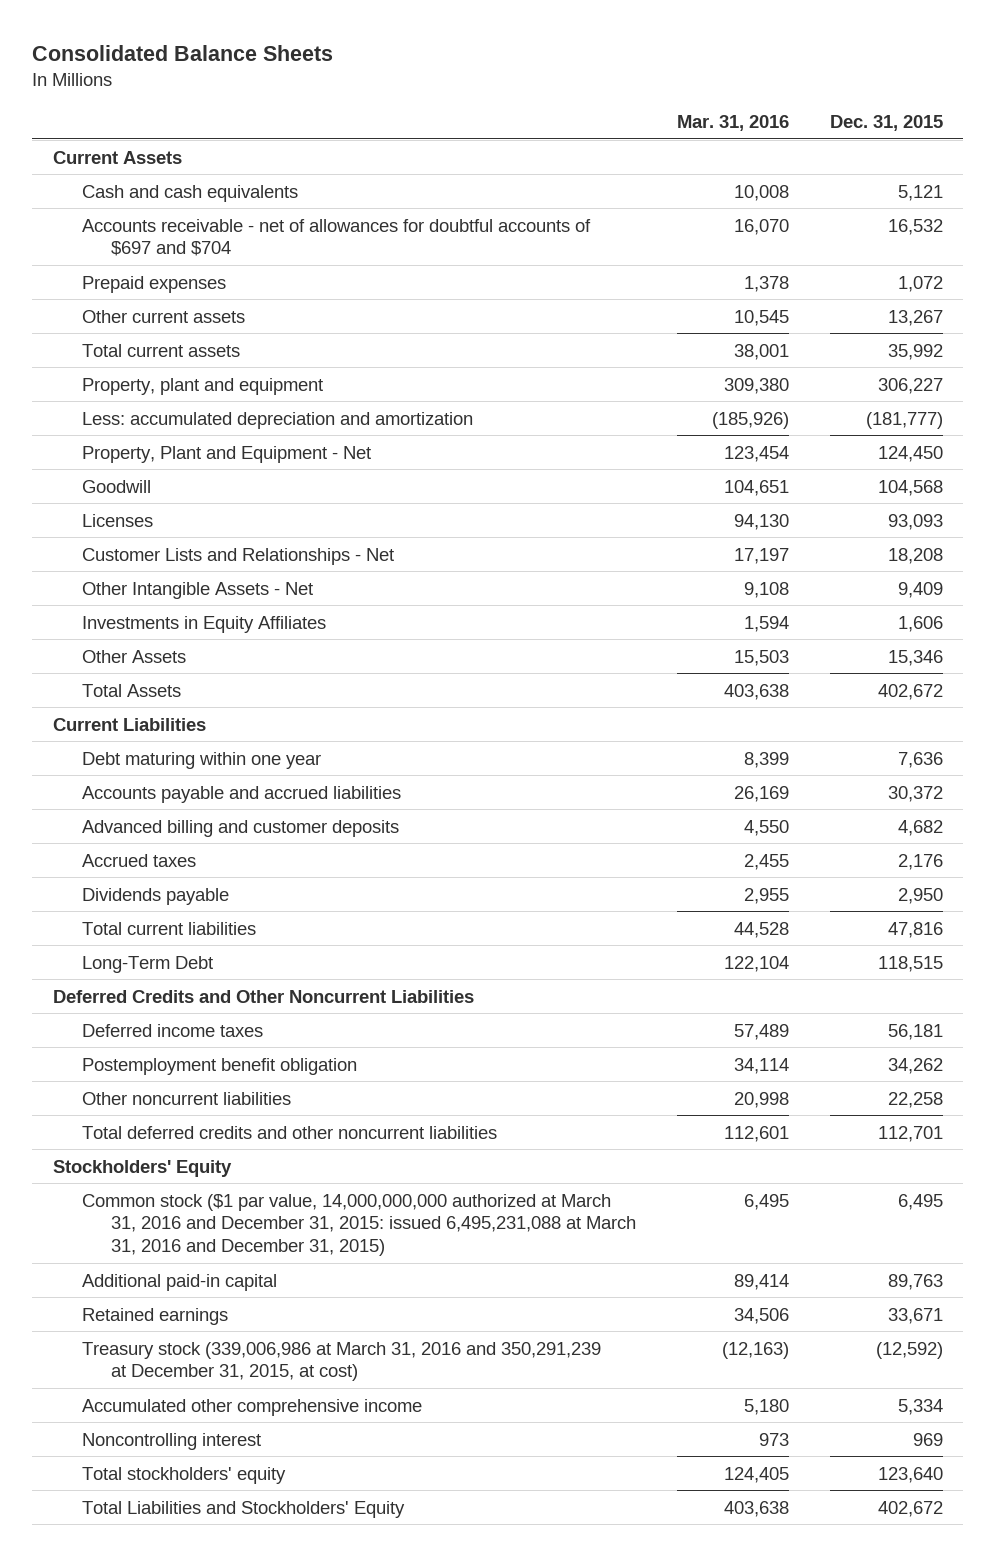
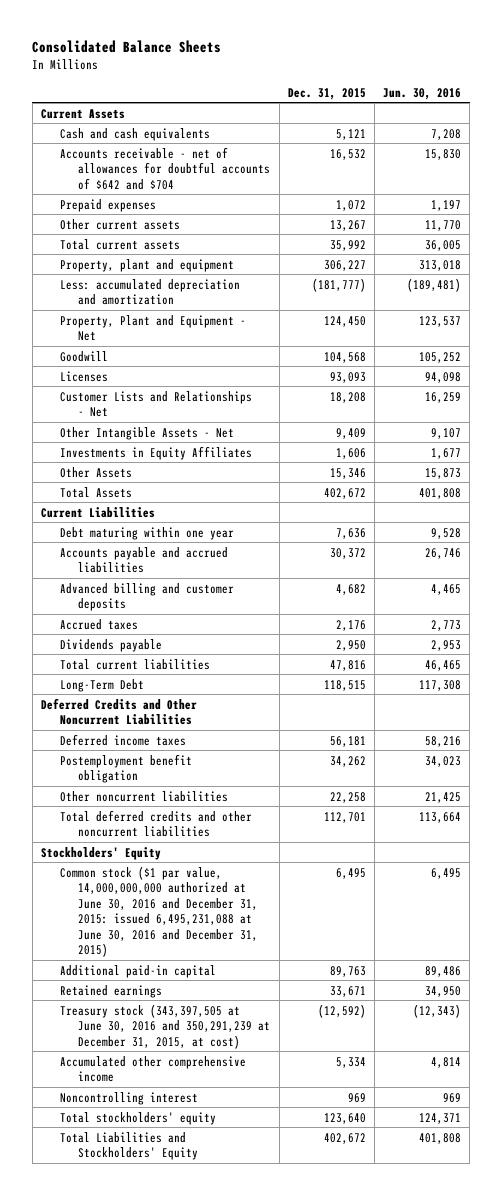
- | Mar. 31, 2016 | Dec. 31, 2015
+ | Dec. 31, 2015 | Jun. 30, 2016
- Accounts receivable - net of allowances for doubtful accounts of $697 and $704 | 16,070 | 16,532
+ Accounts receivable - net of allowances for doubtful accounts of $642 and $704 | 16,532 | 15,830
- Common stock ($1 par value, 14,000,000,000 authorized at March 31, 2016 and December 31, 2015: issued 6,495,231,088 at March 31, 2016 and December 31, 2015) | 6,495 | 6,495
+ Common stock ($1 par value, 14,000,000,000 authorized at June 30, 2016 and December 31, 2015: issued 6,495,231,088 at June 30, 2016 and December 31, 2015) | 6,495 | 6,495
- Treasury stock (339,006,986 at March 31, 2016 and 350,291,239 at December 31, 2015, at cost) | (12,163) | (12,592)
+ Treasury stock (343,397,505 at June 30, 2016 and 350,291,239 at December 31, 2015, at cost) | (12,592) | (12,343)

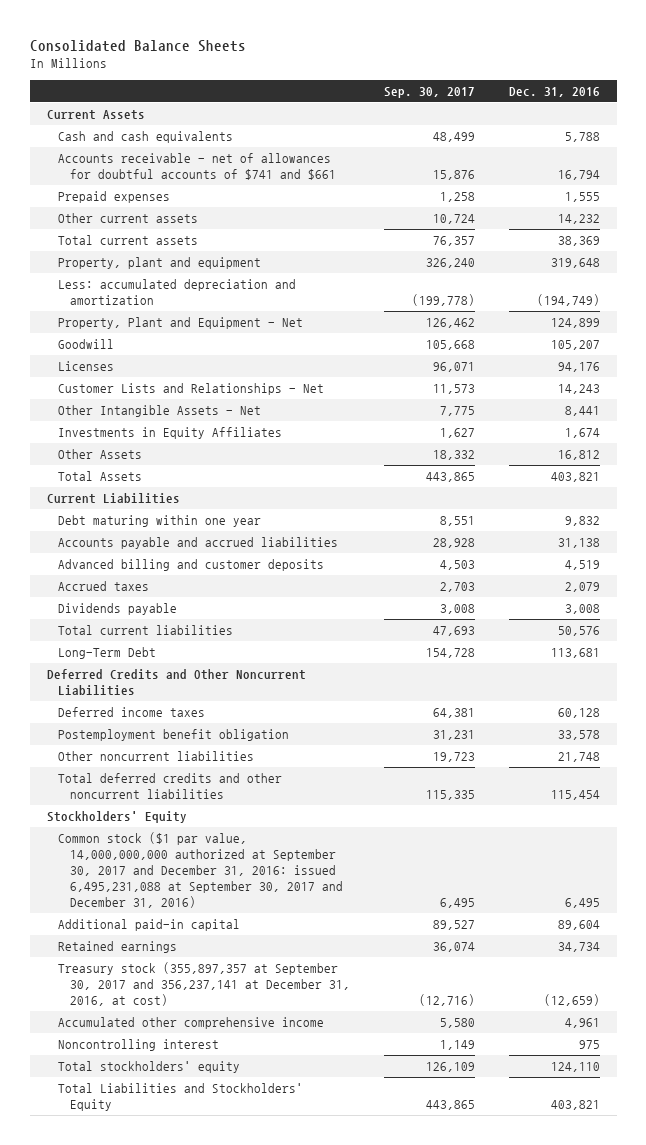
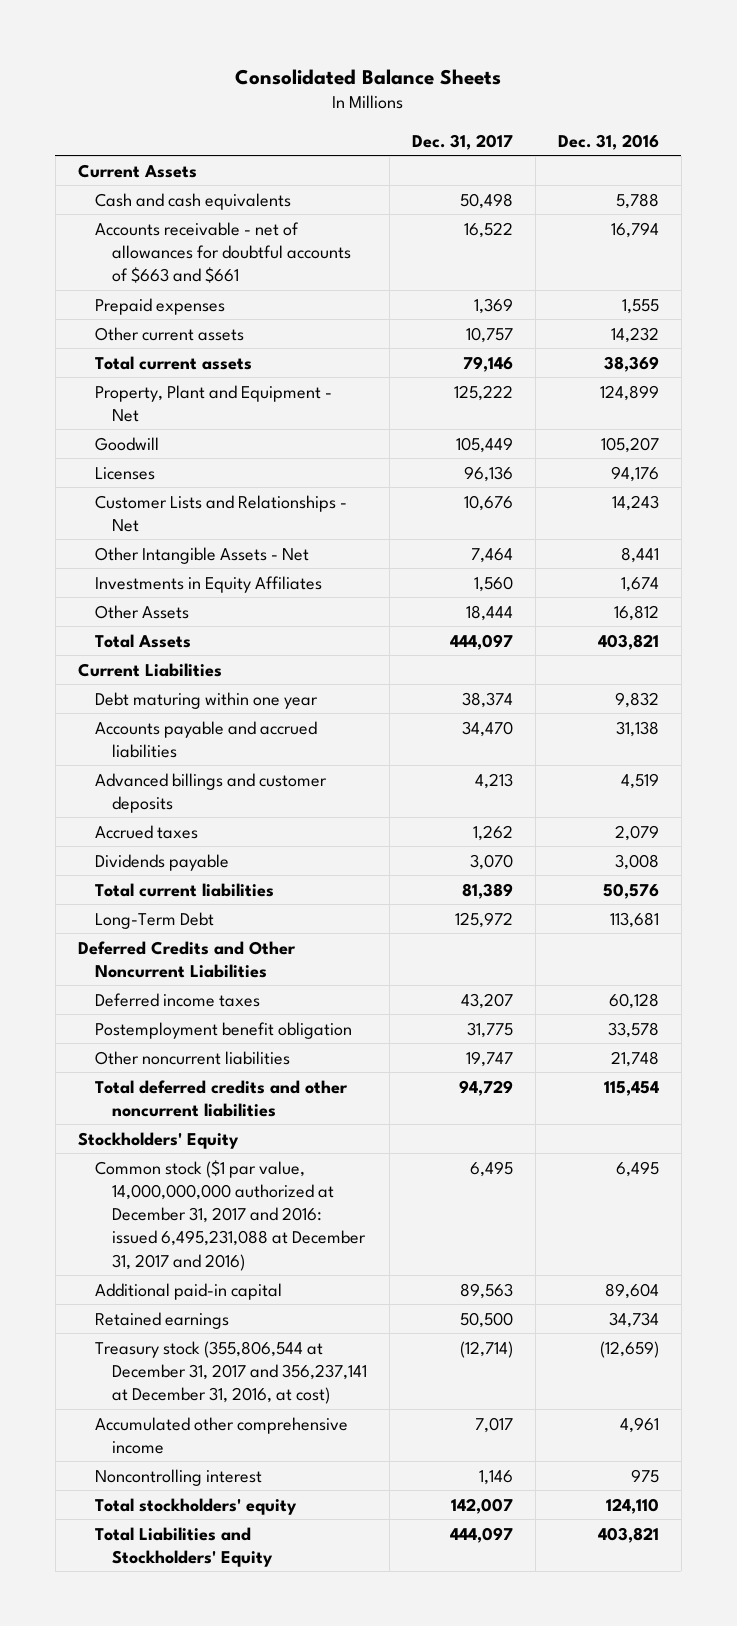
- | Sep. 30, 2017 | Dec. 31, 2016
+ | Dec. 31, 2017 | Dec. 31, 2016
- Accounts receivable - net of allowances for doubtful accounts of $741 and $661 | 15,876 | 16,794
+ Accounts receivable - net of allowances for doubtful accounts of $663 and $661 | 16,522 | 16,794
- Property, plant and equipment | 326,240 | 319,648
- Less: accumulated depreciation and amortization | (199,778) | (194,749)
- Advanced billing and customer deposits | 4,503 | 4,519
+ Advanced billings and customer deposits | 4,213 | 4,519
- Common stock ($1 par value, 14,000,000,000 authorized at September 30, 2017 and December 31, 2016: issued 6,495,231,088 at September 30, 2017 and December 31, 2016) | 6,495 | 6,495
+ Common stock ($1 par value, 14,000,000,000 authorized at December 31, 2017 and 2016: issued 6,495,231,088 at December 31, 2017 and 2016) | 6,495 | 6,495
- Treasury stock (355,897,357 at September 30, 2017 and 356,237,141 at December 31, 2016, at cost) | (12,716) | (12,659)
+ Treasury stock (355,806,544 at December 31, 2017 and 356,237,141 at December 31, 2016, at cost) | (12,714) | (12,659)

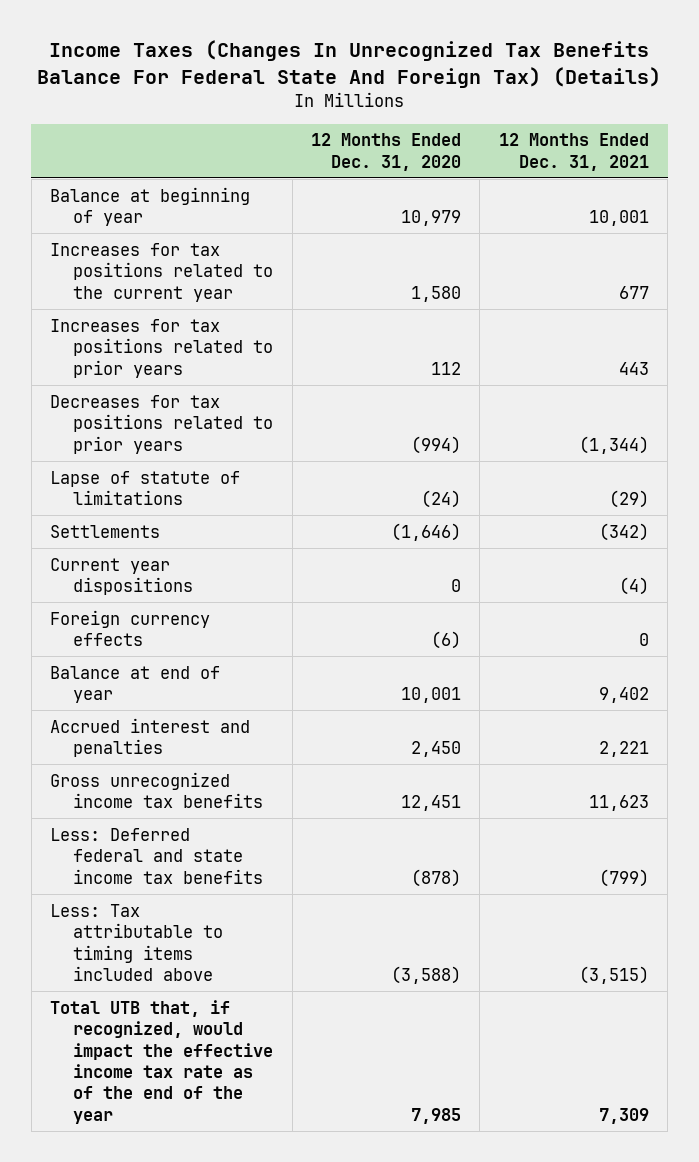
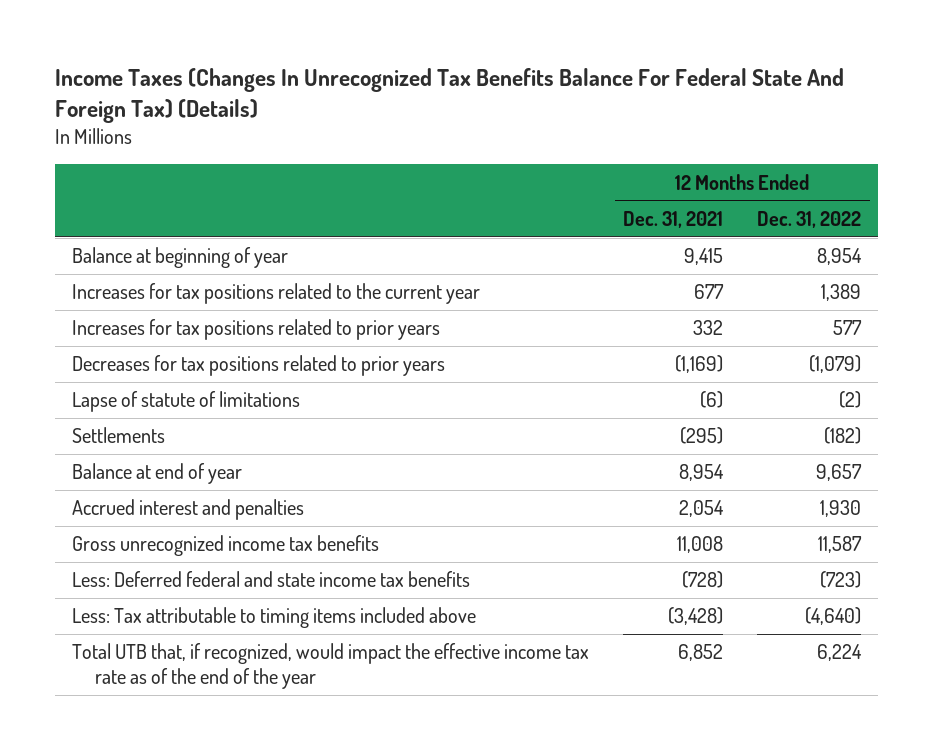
- | 12 Months Ended Dec. 31, 2020 | 12 Months Ended Dec. 31, 2021
+ | 12 Months Ended Dec. 31, 2021 | 12 Months Ended Dec. 31, 2022
- Balance at beginning of year | 10,979 | 10,001
+ Balance at beginning of year | 9,415 | 8,954
- Increases for tax positions related to prior years | 112 | 443
- Decreases for tax positions related to prior years | (994) | (1,344)
- Lapse of statute of limitations | (24) | (29)
- Settlements | (1,646) | (342)
- Current year dispositions | 0 | (4)
- Foreign currency effects | (6) | 0
- Balance at end of year | 10,001 | 9,402
- Accrued interest and penalties | 2,450 | 2,221
- Gross unrecognized income tax benefits | 12,451 | 11,623
- Less: Deferred federal and state income tax benefits | (878) | (799)
- Less: Tax attributable to timing items included above | (3,588) | (3,515)
- Total UTB that, if recognized, would impact the effective income tax rate as of the end of the year | 7,985 | 7,309
+ Increases for tax positions related to prior years | 332 | 577
+ Decreases for tax positions related to prior years | (1,169) | (1,079)
+ Lapse of statute of limitations | (6) | (2)
+ Settlements | (295) | (182)
+ Balance at end of year | 8,954 | 9,657
+ Accrued interest and penalties | 2,054 | 1,930
+ Gross unrecognized income tax benefits | 11,008 | 11,587
+ Less: Deferred federal and state income tax benefits | (728) | (723)
+ Less: Tax attributable to timing items included above | (3,428) | (4,640)
+ Total UTB that, if recognized, would impact the effective income tax rate as of the end of the year | 6,852 | 6,224

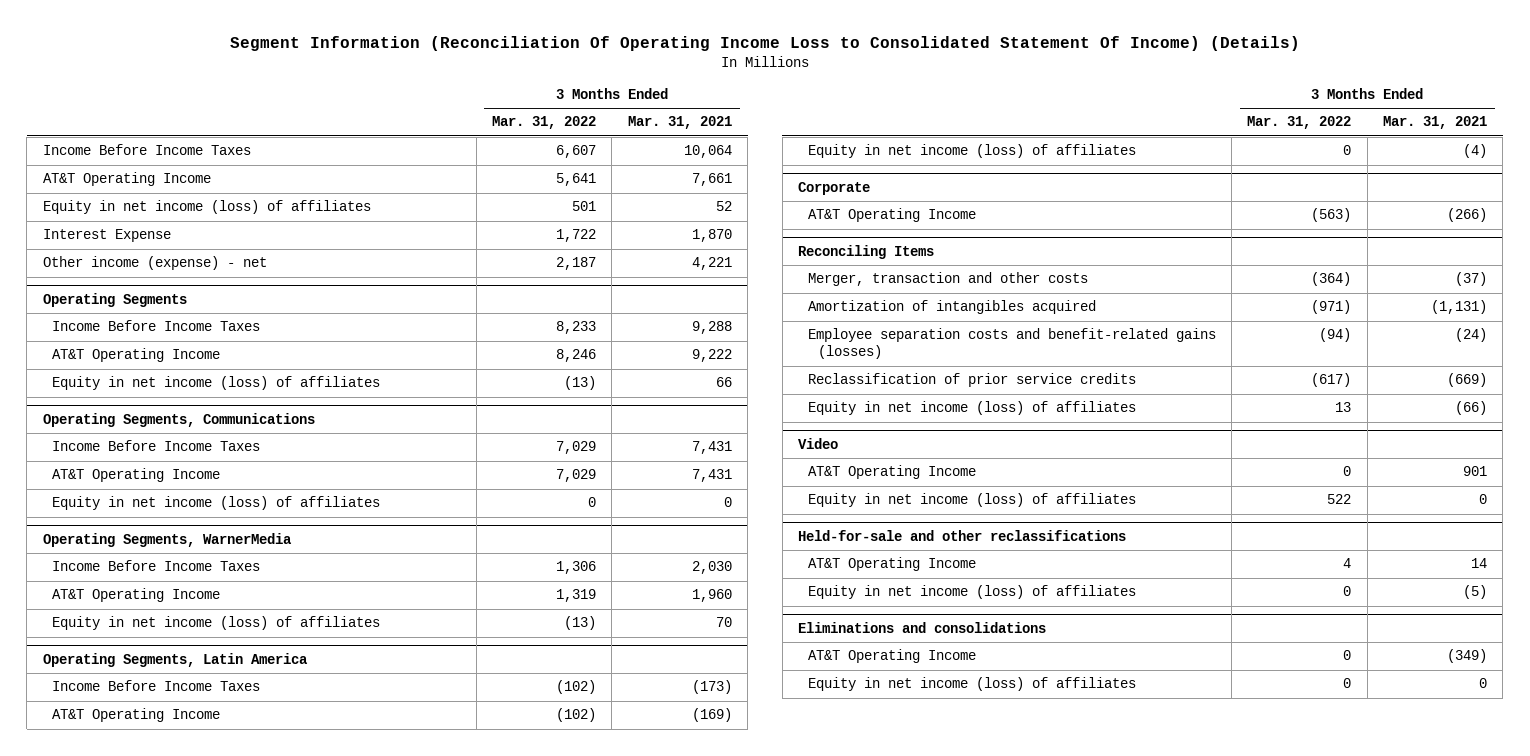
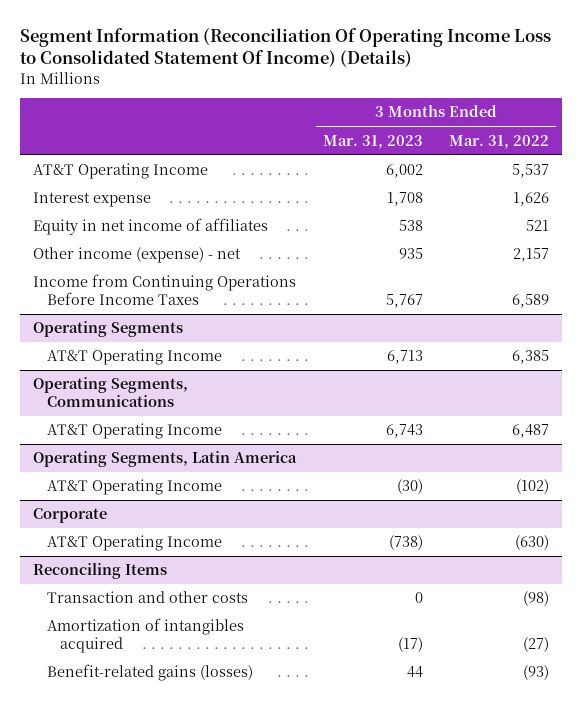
- | 3 Months Ended Mar. 31, 2022 | 3 Months Ended Mar. 31, 2021
+ | 3 Months Ended Mar. 31, 2023 | 3 Months Ended Mar. 31, 2022
- Income Before Income Taxes | 6,607 | 10,064
- AT&T Operating Income | 5,641 | 7,661
- Equity in net income (loss) of affiliates | 501 | 52
- Interest Expense | 1,722 | 1,870
- Other income (expense) - net | 2,187 | 4,221
+ AT&T Operating Income | 6,002 | 5,537
+ Interest expense | 1,708 | 1,626
+ Equity in net income of affiliates | 538 | 521
+ Other income (expense) - net | 935 | 2,157
+ Income from Continuing Operations Before Income Taxes | 5,767 | 6,589
@ Operating Segments
- Income Before Income Taxes | 8,233 | 9,288
- AT&T Operating Income | 8,246 | 9,222
- Equity in net income (loss) of affiliates | (13) | 66
+ AT&T Operating Income | 6,713 | 6,385
@ Operating Segments, Communications
- Income Before Income Taxes | 7,029 | 7,431
- AT&T Operating Income | 7,029 | 7,431
- Equity in net income (loss) of affiliates | 0 | 0
- Operating Segments, WarnerMedia
- Income Before Income Taxes | 1,306 | 2,030
- AT&T Operating Income | 1,319 | 1,960
- Equity in net income (loss) of affiliates | (13) | 70
@ Operating Segments, Communications
+ AT&T Operating Income | 6,743 | 6,487
@ Operating Segments, Latin America
- Income Before Income Taxes | (102) | (173)
- Equity in net income (loss) of affiliates | 0 | (4)
@ Corporate
- AT&T Operating Income | (563) | (266)
+ AT&T Operating Income | (738) | (630)
@ Reconciling Items
- Merger, transaction and other costs | (364) | (37)
- Amortization of intangibles acquired | (971) | (1,131)
- Employee separation costs and benefit-related gains (losses) | (94) | (24)
- Reclassification of prior service credits | (617) | (669)
- Equity in net income (loss) of affiliates | 13 | (66)
- Video
- AT&T Operating Income | 0 | 901
- Equity in net income (loss) of affiliates | 522 | 0
- Held-for-sale and other reclassifications
- AT&T Operating Income | 4 | 14
- Equity in net income (loss) of affiliates | 0 | (5)
- Eliminations and consolidations
- AT&T Operating Income | 0 | (349)
- Equity in net income (loss) of affiliates | 0 | 0
@ Reconciling Items
+ Transaction and other costs | 0 | (98)
+ Amortization of intangibles acquired | (17) | (27)
+ Benefit-related gains (losses) | 44 | (93)

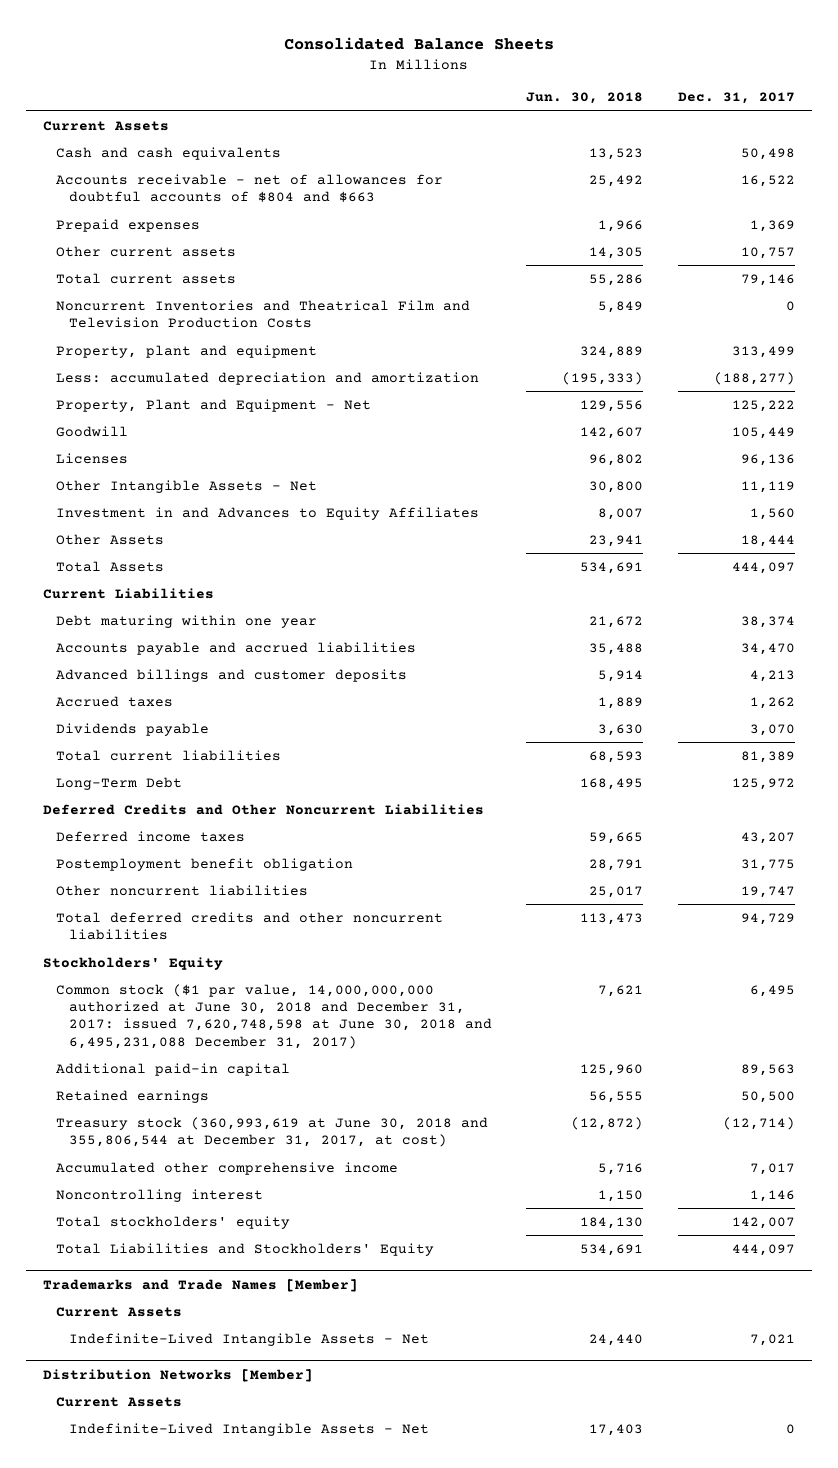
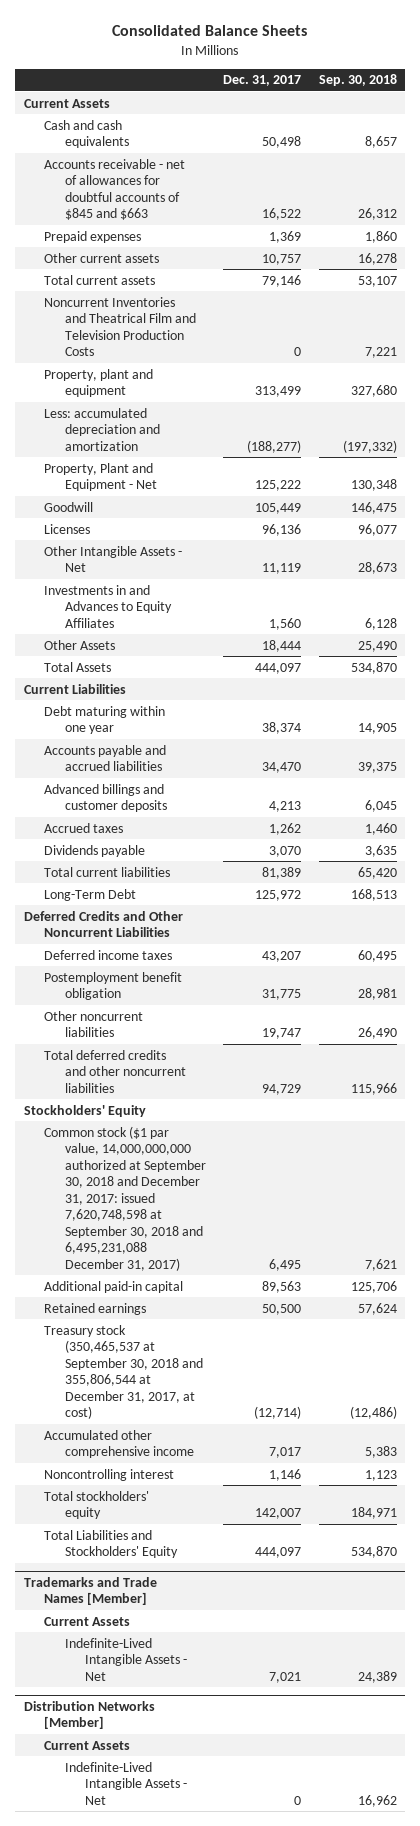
- | Jun. 30, 2018 | Dec. 31, 2017
+ | Dec. 31, 2017 | Sep. 30, 2018
- Accounts receivable - net of allowances for doubtful accounts of $804 and $663 | 25,492 | 16,522
+ Accounts receivable - net of allowances for doubtful accounts of $845 and $663 | 16,522 | 26,312
- Investment in and Advances to Equity Affiliates | 8,007 | 1,560
+ Investments in and Advances to Equity Affiliates | 1,560 | 6,128
- Common stock ($1 par value, 14,000,000,000 authorized at June 30, 2018 and December 31, 2017: issued 7,620,748,598 at June 30, 2018 and 6,495,231,088 December 31, 2017) | 7,621 | 6,495
+ Common stock ($1 par value, 14,000,000,000 authorized at September 30, 2018 and December 31, 2017: issued 7,620,748,598 at September 30, 2018 and 6,495,231,088 December 31, 2017) | 6,495 | 7,621
- Treasury stock (360,993,619 at June 30, 2018 and 355,806,544 at December 31, 2017, at cost) | (12,872) | (12,714)
+ Treasury stock (350,465,537 at September 30, 2018 and 355,806,544 at December 31, 2017, at cost) | (12,714) | (12,486)

